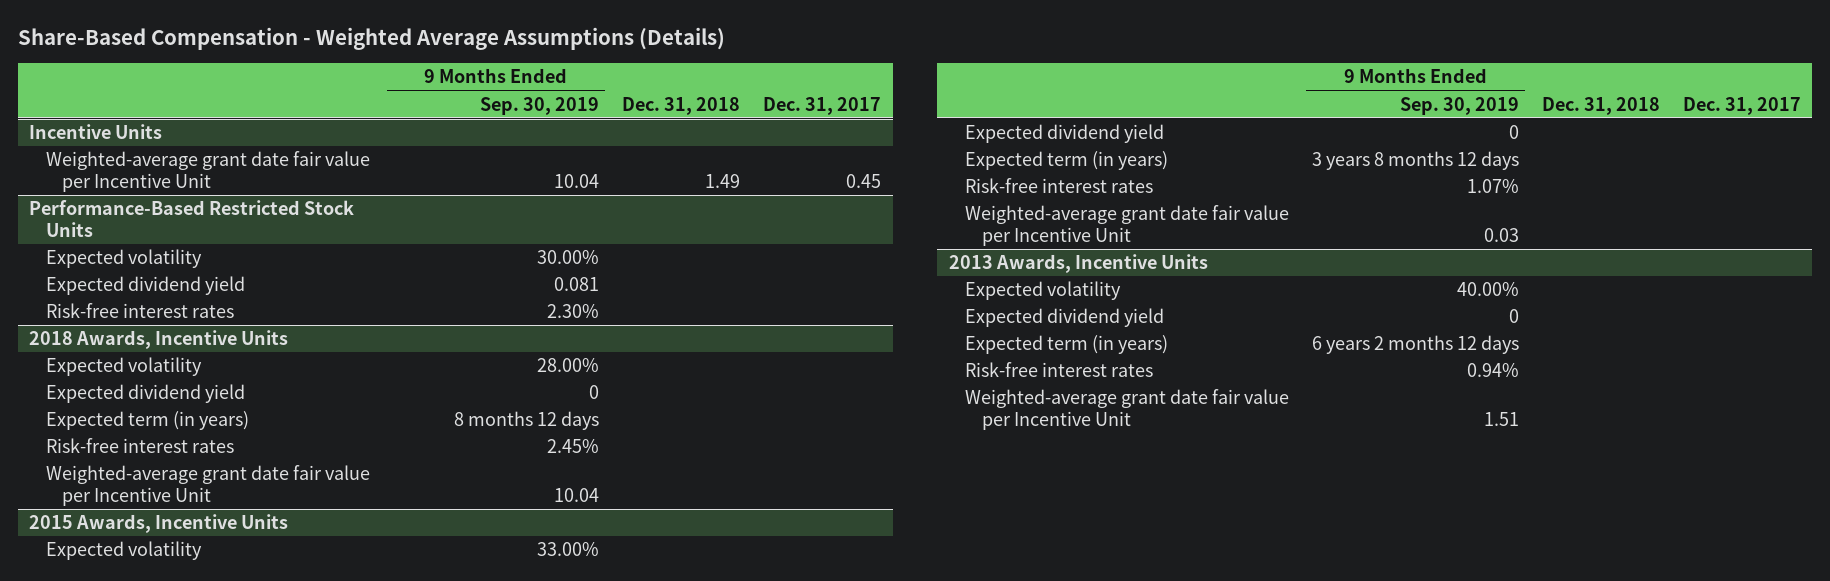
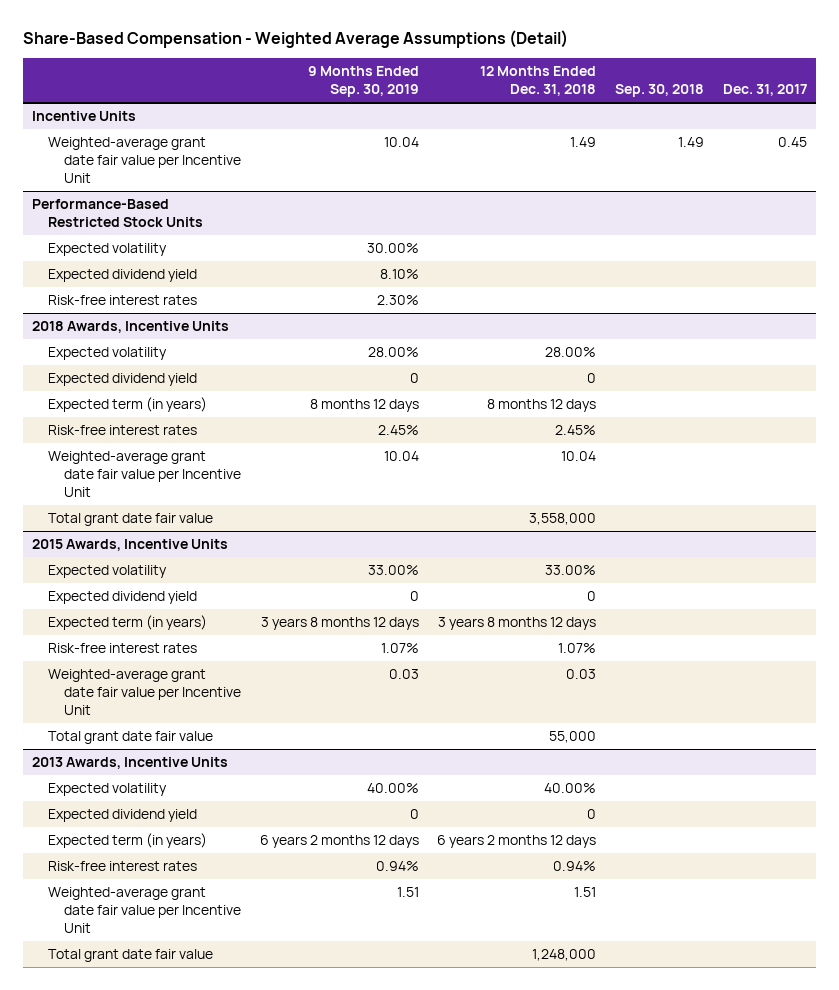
- Share-Based Compensation - Weighted Average Assumptions (Details)
+ Share-Based Compensation - Weighted Average Assumptions (Detail)
- | 9 Months Ended Sep. 30, 2019 | Dec. 31, 2018 | Dec. 31, 2017
+ | 9 Months Ended Sep. 30, 2019 | 12 Months Ended Dec. 31, 2018 | Sep. 30, 2018 | Dec. 31, 2017
@ Performance-Based Restricted Stock Units
- Expected dividend yield | 0.081 | |
+ Expected dividend yield | 8.10% | | |
@ 2018 Awards, Incentive Units
+ Total grant date fair value | | 3,558,000 | |
@ 2015 Awards, Incentive Units
+ Total grant date fair value | | 55,000 | |
@ 2013 Awards, Incentive Units
+ Total grant date fair value | | 1,248,000 | |

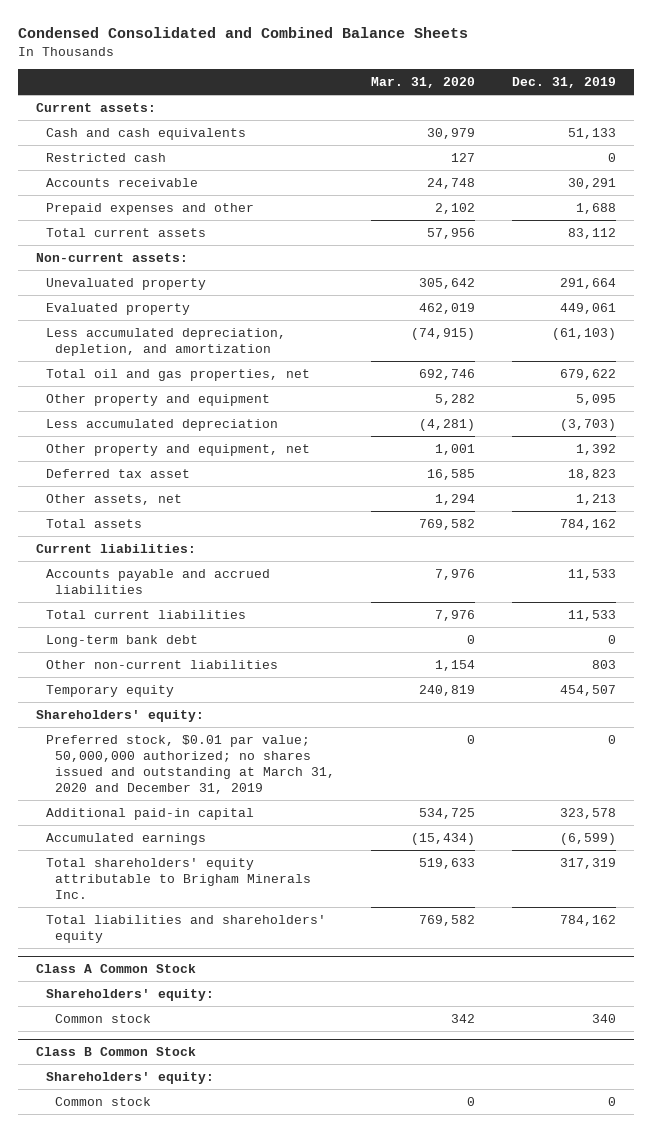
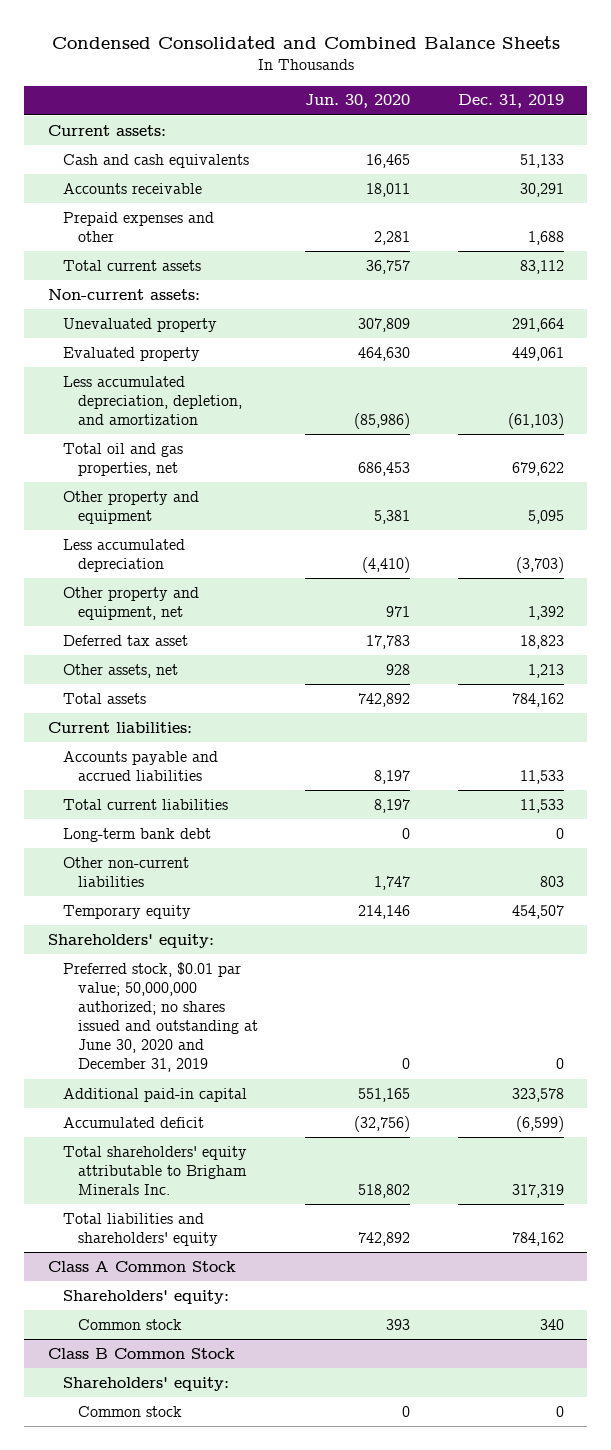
- | Mar. 31, 2020 | Dec. 31, 2019
+ | Jun. 30, 2020 | Dec. 31, 2019
- Restricted cash | 127 | 0
- Preferred stock, $0.01 par value; 50,000,000 authorized; no shares issued and outstanding at March 31, 2020 and December 31, 2019 | 0 | 0
+ Preferred stock, $0.01 par value; 50,000,000 authorized; no shares issued and outstanding at June 30, 2020 and December 31, 2019 | 0 | 0
- Accumulated earnings | (15,434) | (6,599)
+ Accumulated deficit | (32,756) | (6,599)

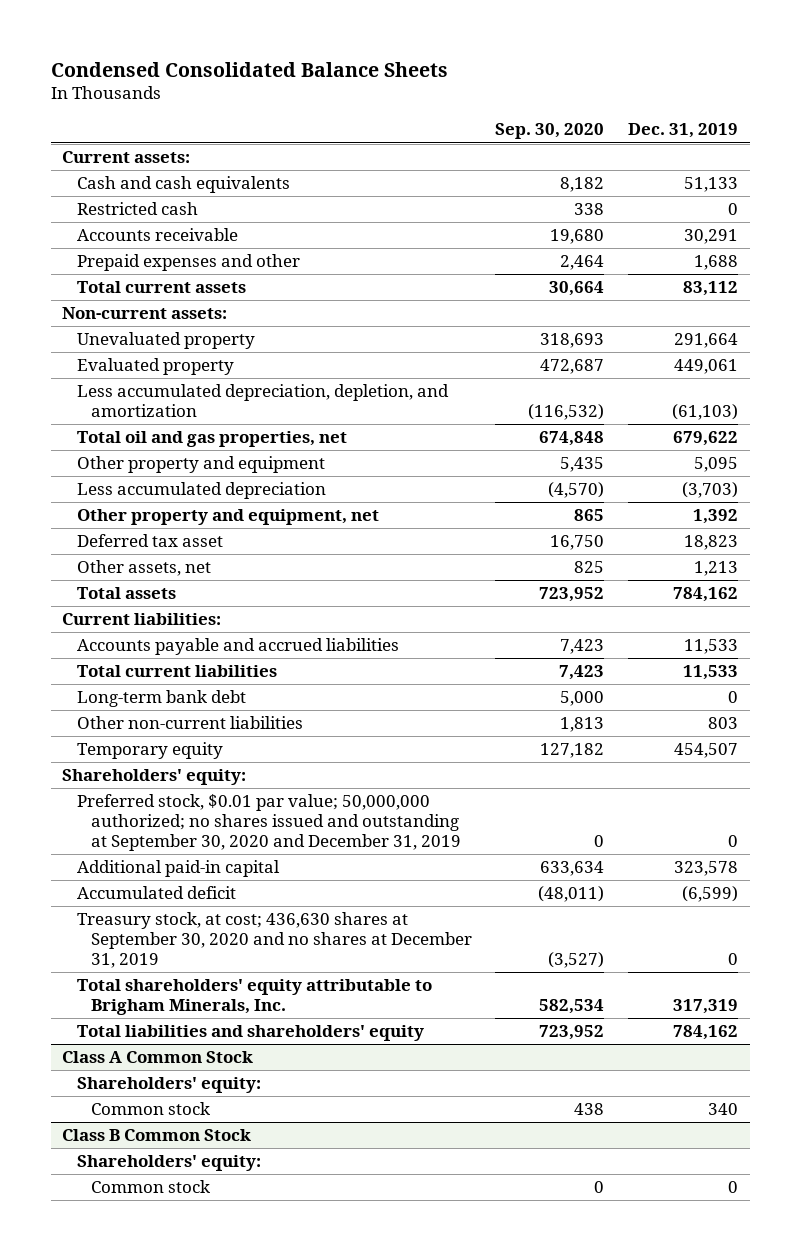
- Condensed Consolidated and Combined Balance Sheets
+ Condensed Consolidated Balance Sheets
- | Jun. 30, 2020 | Dec. 31, 2019
+ | Sep. 30, 2020 | Dec. 31, 2019
+ Restricted cash | 338 | 0
- Preferred stock, $0.01 par value; 50,000,000 authorized; no shares issued and outstanding at June 30, 2020 and December 31, 2019 | 0 | 0
+ Preferred stock, $0.01 par value; 50,000,000 authorized; no shares issued and outstanding at September 30, 2020 and December 31, 2019 | 0 | 0
- Total shareholders' equity attributable to Brigham Minerals Inc. | 518,802 | 317,319
+ Treasury stock, at cost; 436,630 shares at September 30, 2020 and no shares at December 31, 2019 | (3,527) | 0
+ Total shareholders' equity attributable to Brigham Minerals, Inc. | 582,534 | 317,319

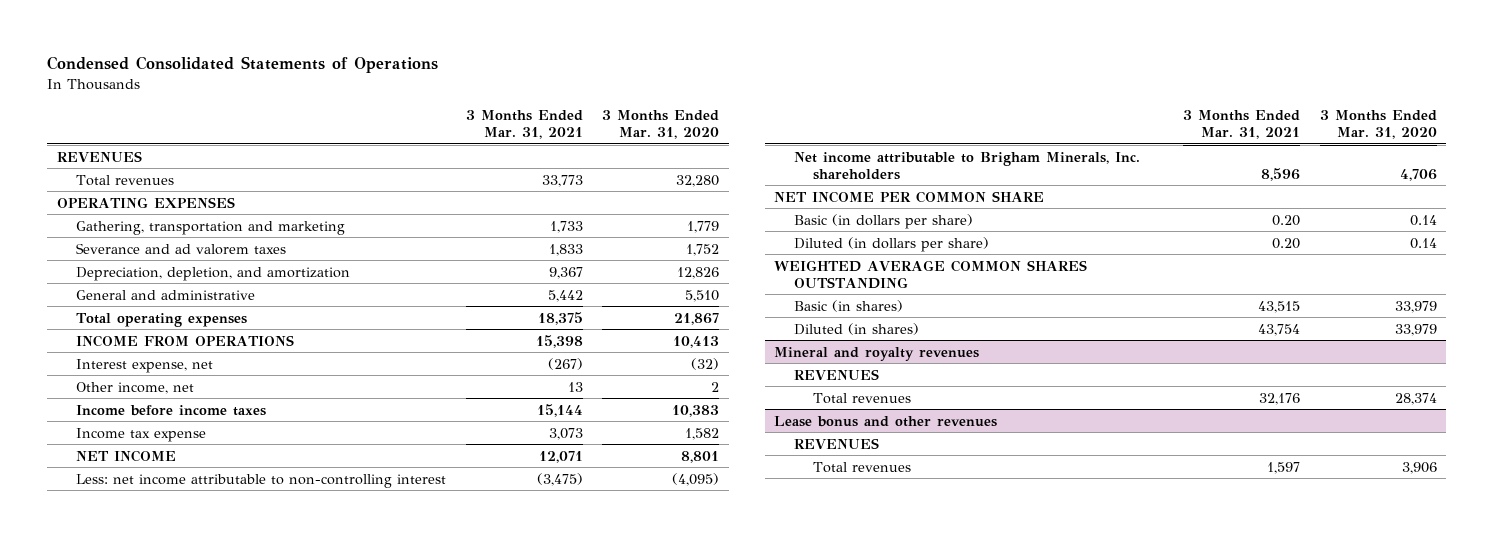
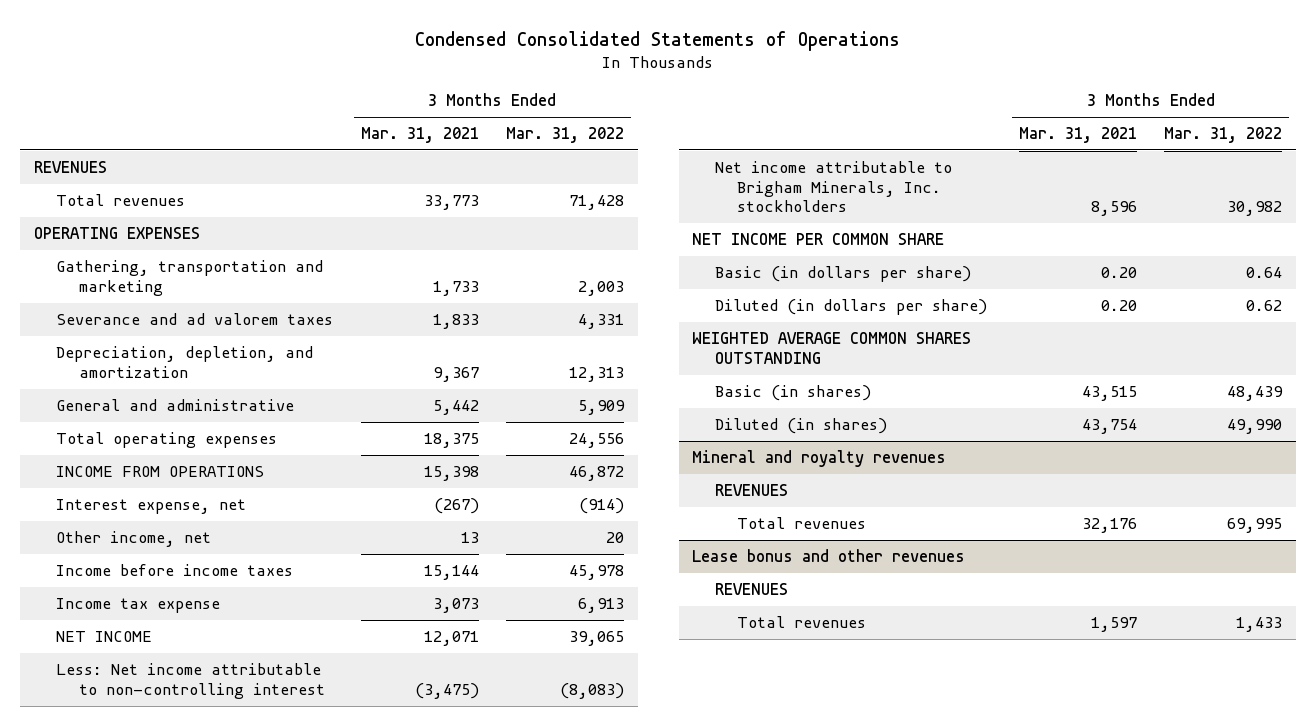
- | 3 Months Ended Mar. 31, 2021 | 3 Months Ended Mar. 31, 2020
+ | 3 Months Ended Mar. 31, 2021 | 3 Months Ended Mar. 31, 2022
- Less: net income attributable to non-controlling interest | (3,475) | (4,095)
- Net income attributable to Brigham Minerals, Inc. shareholders | 8,596 | 4,706
+ Less: Net income attributable to non-controlling interest | (3,475) | (8,083)
+ Net income attributable to Brigham Minerals, Inc. stockholders | 8,596 | 30,982

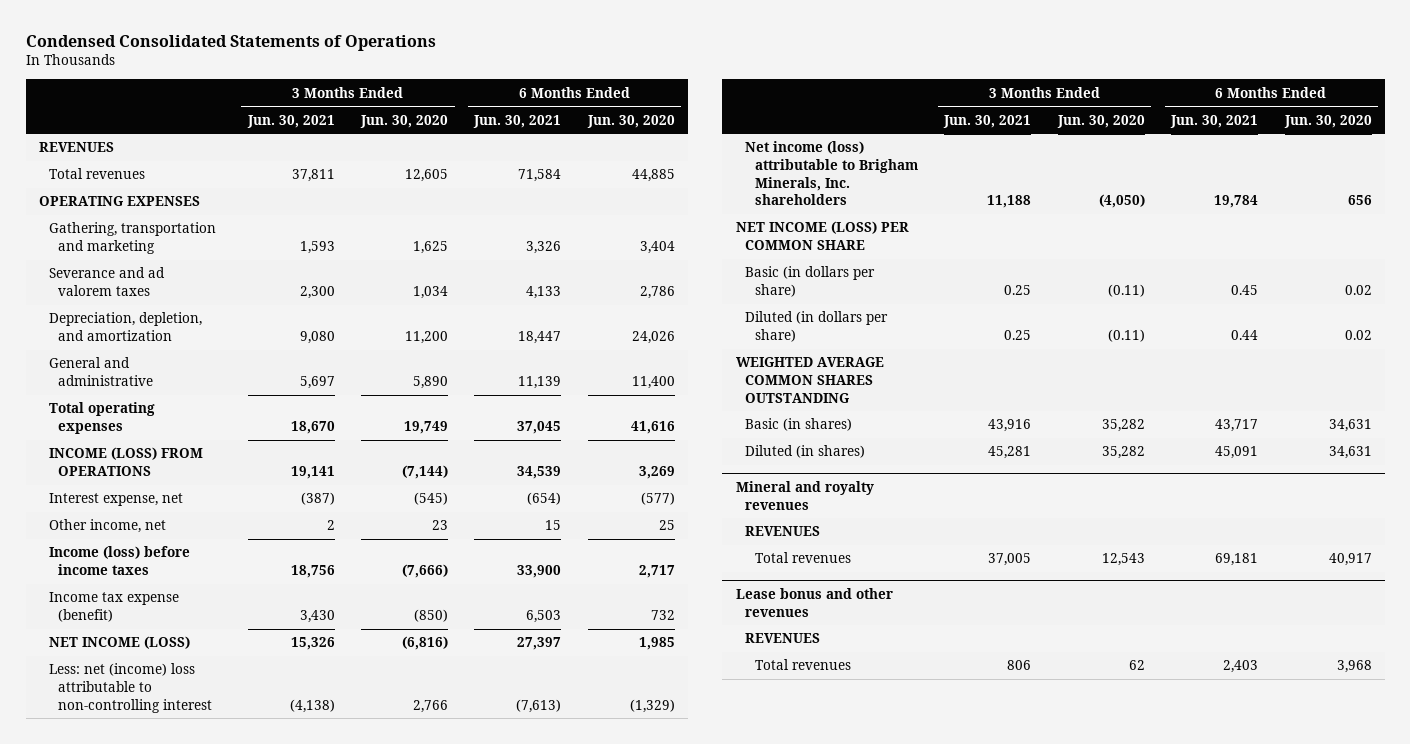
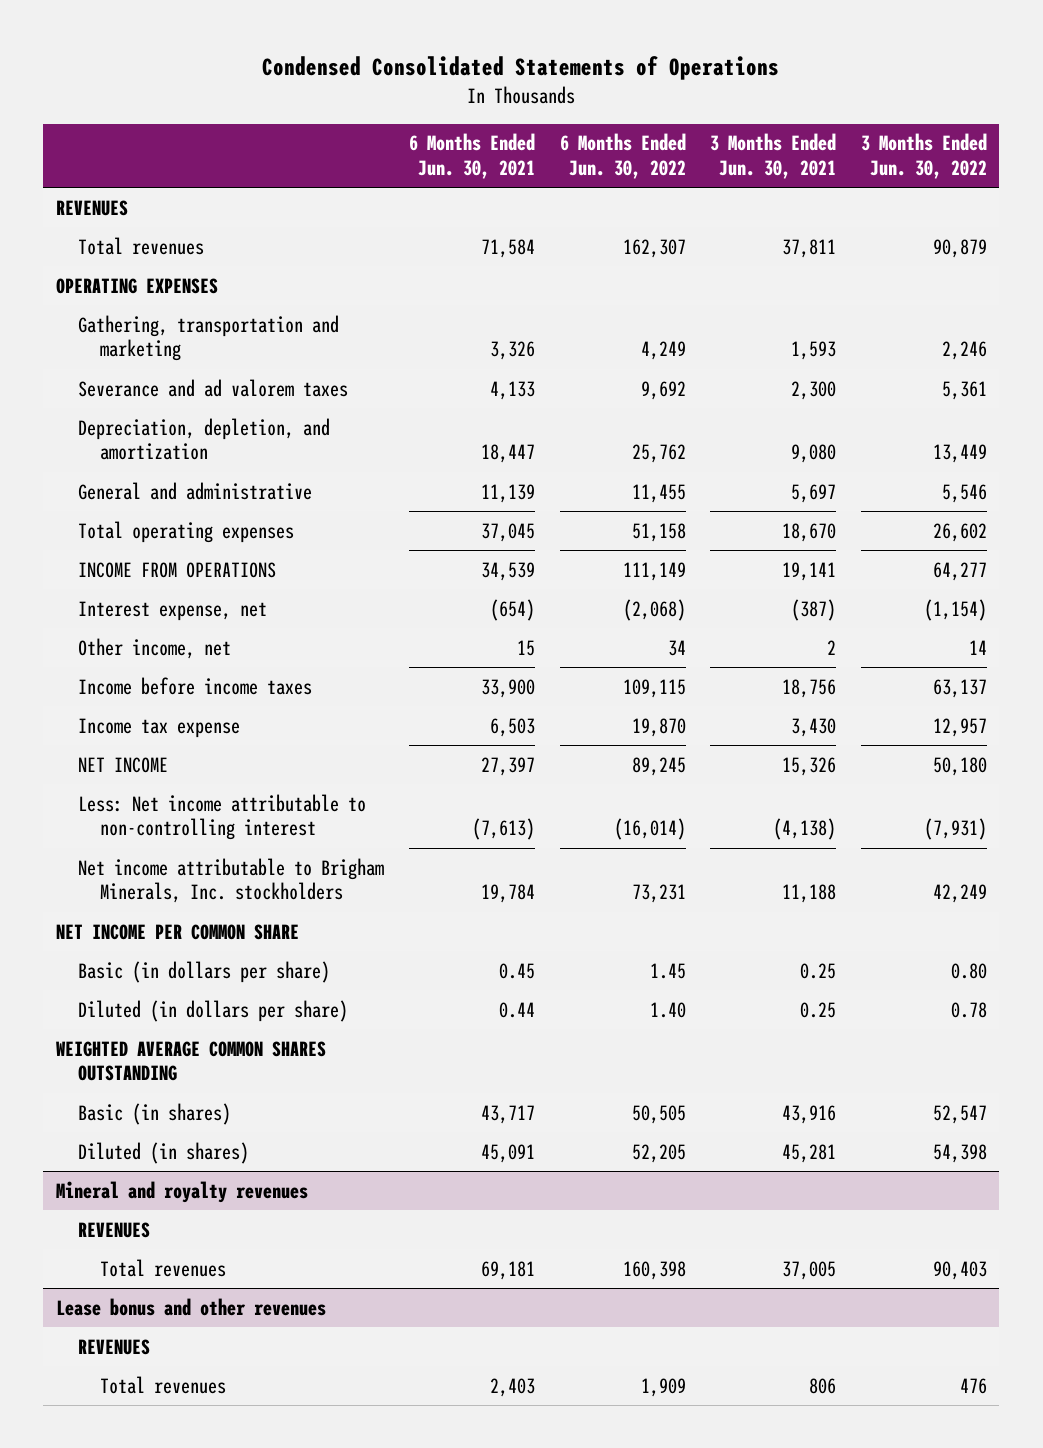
- | 3 Months Ended Jun. 30, 2021 | 3 Months Ended Jun. 30, 2020 | 6 Months Ended Jun. 30, 2021 | 6 Months Ended Jun. 30, 2020
+ | 6 Months Ended Jun. 30, 2021 | 6 Months Ended Jun. 30, 2022 | 3 Months Ended Jun. 30, 2021 | 3 Months Ended Jun. 30, 2022
- INCOME (LOSS) FROM OPERATIONS | 19,141 | (7,144) | 34,539 | 3,269
+ INCOME FROM OPERATIONS | 34,539 | 111,149 | 19,141 | 64,277
- Income (loss) before income taxes | 18,756 | (7,666) | 33,900 | 2,717
- Income tax expense (benefit) | 3,430 | (850) | 6,503 | 732
- NET INCOME (LOSS) | 15,326 | (6,816) | 27,397 | 1,985
- Less: net (income) loss attributable to non-controlling interest | (4,138) | 2,766 | (7,613) | (1,329)
- Net income (loss) attributable to Brigham Minerals, Inc. shareholders | 11,188 | (4,050) | 19,784 | 656
- NET INCOME (LOSS) PER COMMON SHARE
+ Income before income taxes | 33,900 | 109,115 | 18,756 | 63,137
+ Income tax expense | 6,503 | 19,870 | 3,430 | 12,957
+ NET INCOME | 27,397 | 89,245 | 15,326 | 50,180
+ Less: Net income attributable to non-controlling interest | (7,613) | (16,014) | (4,138) | (7,931)
+ Net income attributable to Brigham Minerals, Inc. stockholders | 19,784 | 73,231 | 11,188 | 42,249
+ NET INCOME PER COMMON SHARE

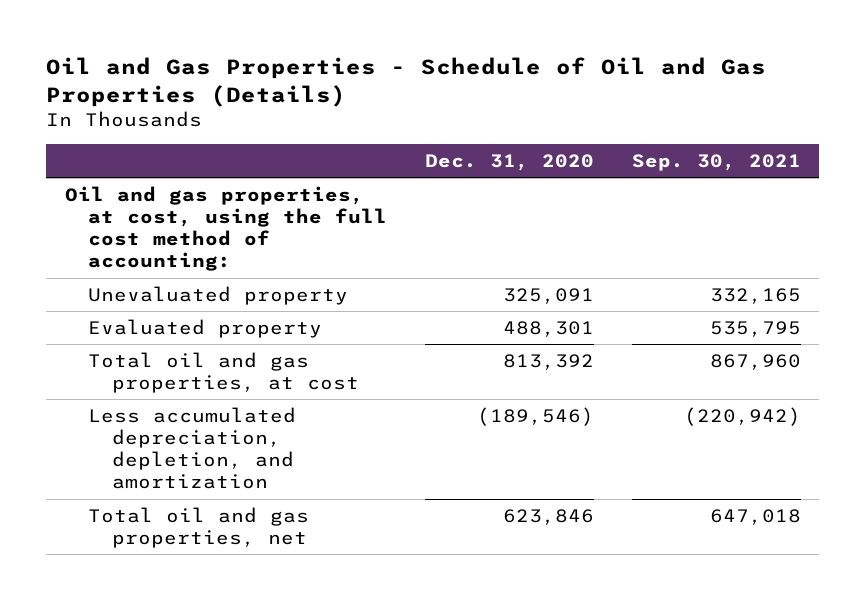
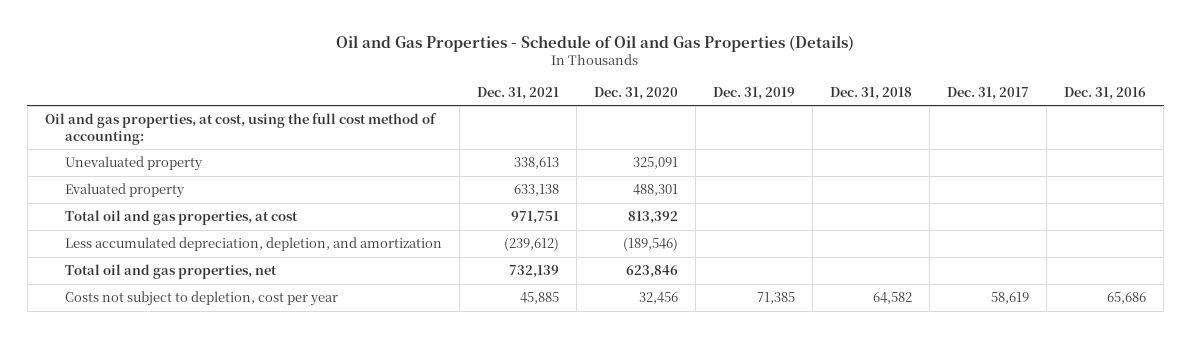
- | Dec. 31, 2020 | Sep. 30, 2021
+ | Dec. 31, 2021 | Dec. 31, 2020 | Dec. 31, 2019 | Dec. 31, 2018 | Dec. 31, 2017 | Dec. 31, 2016
+ Costs not subject to depletion, cost per year | 45,885 | 32,456 | 71,385 | 64,582 | 58,619 | 65,686

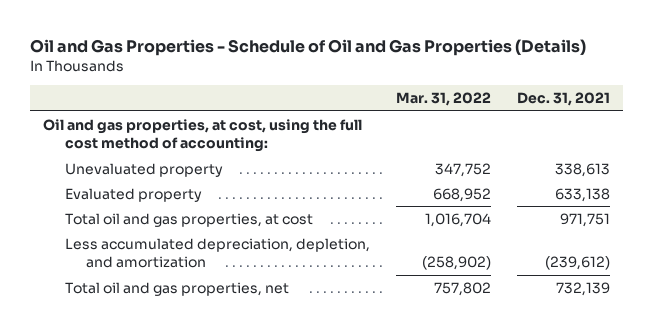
- | Dec. 31, 2021 | Dec. 31, 2020 | Dec. 31, 2019 | Dec. 31, 2018 | Dec. 31, 2017 | Dec. 31, 2016
+ | Mar. 31, 2022 | Dec. 31, 2021
- Costs not subject to depletion, cost per year | 45,885 | 32,456 | 71,385 | 64,582 | 58,619 | 65,686

